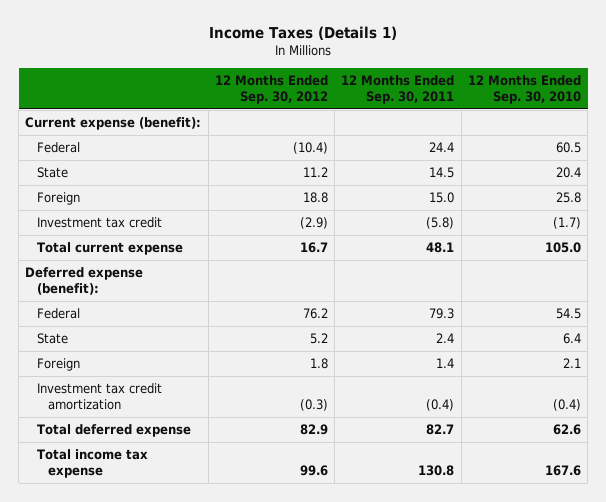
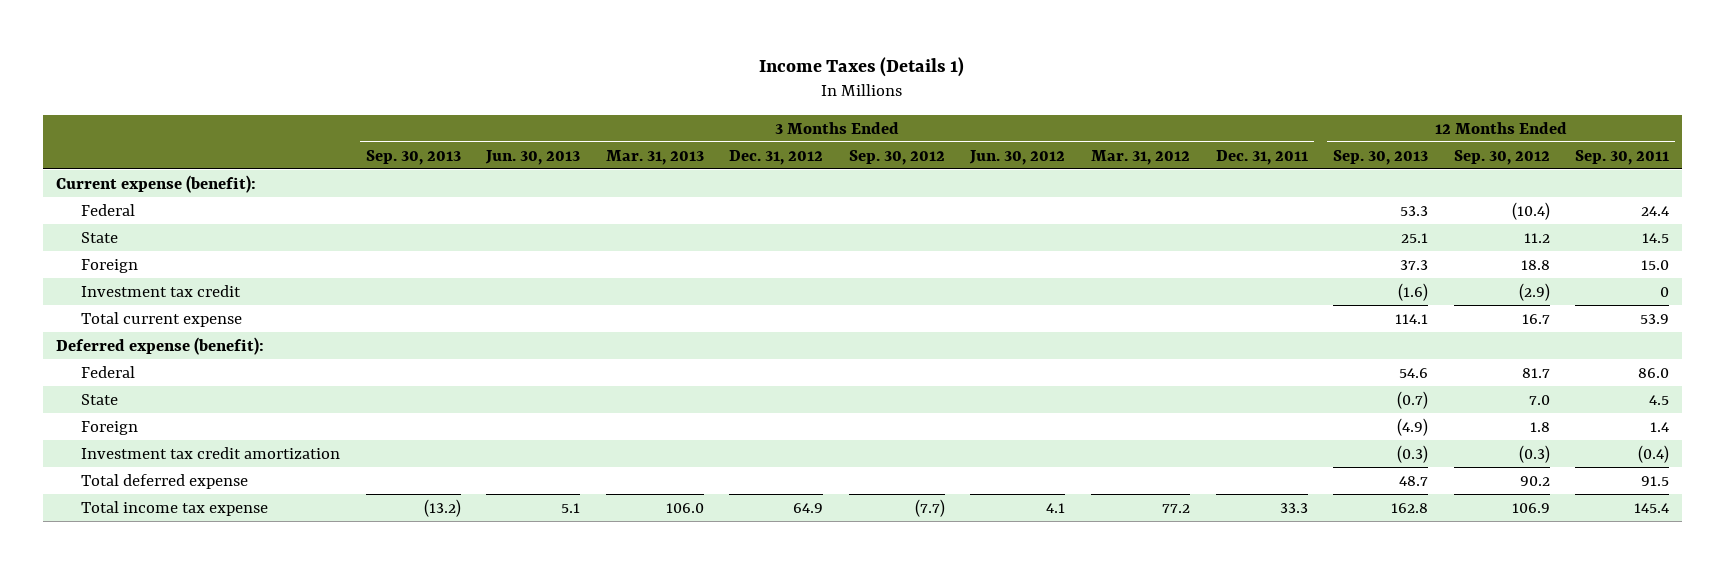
- | 12 Months Ended Sep. 30, 2012 | 12 Months Ended Sep. 30, 2011 | 12 Months Ended Sep. 30, 2010
+ | 3 Months Ended Sep. 30, 2013 | 3 Months Ended Jun. 30, 2013 | 3 Months Ended Mar. 31, 2013 | 3 Months Ended Dec. 31, 2012 | 3 Months Ended Sep. 30, 2012 | 3 Months Ended Jun. 30, 2012 | 3 Months Ended Mar. 31, 2012 | 3 Months Ended Dec. 31, 2011 | 12 Months Ended Sep. 30, 2013 | 12 Months Ended Sep. 30, 2012 | 12 Months Ended Sep. 30, 2011
- Investment tax credit | (2.9) | (5.8) | (1.7)
- Total current expense | 16.7 | 48.1 | 105.0
+ Investment tax credit | | | | | | | | | (1.6) | (2.9) | 0
+ Total current expense | | | | | | | | | 114.1 | 16.7 | 53.9
- Federal | 76.2 | 79.3 | 54.5
- State | 5.2 | 2.4 | 6.4
+ Federal | | | | | | | | | 54.6 | 81.7 | 86.0
+ State | | | | | | | | | (0.7) | 7.0 | 4.5
- Total deferred expense | 82.9 | 82.7 | 62.6
- Total income tax expense | 99.6 | 130.8 | 167.6
+ Total deferred expense | | | | | | | | | 48.7 | 90.2 | 91.5
+ Total income tax expense | (13.2) | 5.1 | 106.0 | 64.9 | (7.7) | 4.1 | 77.2 | 33.3 | 162.8 | 106.9 | 145.4

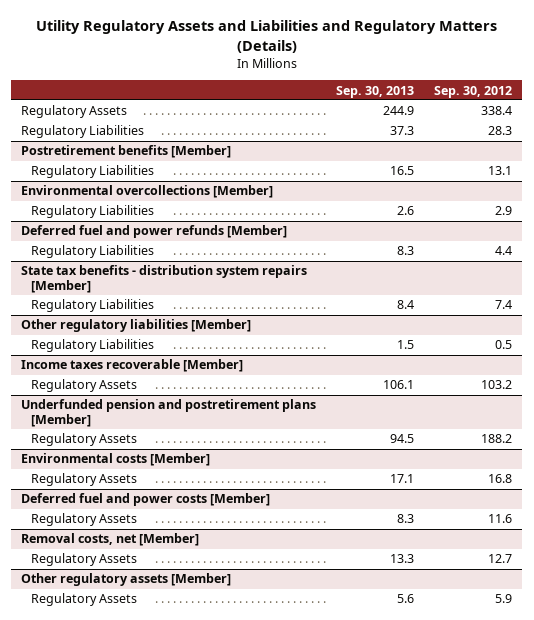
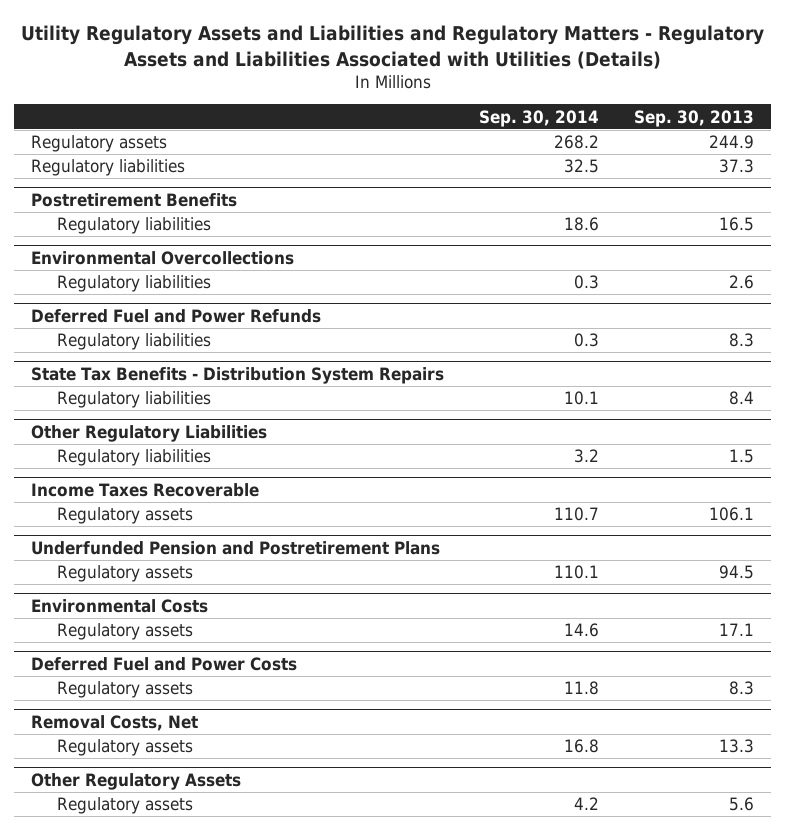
- Utility Regulatory Assets and Liabilities and Regulatory Matters (Details)
+ Utility Regulatory Assets and Liabilities and Regulatory Matters - Regulatory Assets and Liabilities Associated with Utilities (Details)
- | Sep. 30, 2013 | Sep. 30, 2012
+ | Sep. 30, 2014 | Sep. 30, 2013
- Regulatory Assets | 244.9 | 338.4
- Regulatory Liabilities | 37.3 | 28.3
- Postretirement benefits [Member]
- Regulatory Liabilities | 16.5 | 13.1
- Environmental overcollections [Member]
- Regulatory Liabilities | 2.6 | 2.9
- Deferred fuel and power refunds [Member]
- Regulatory Liabilities | 8.3 | 4.4
- State tax benefits - distribution system repairs [Member]
- Regulatory Liabilities | 8.4 | 7.4
- Other regulatory liabilities [Member]
- Regulatory Liabilities | 1.5 | 0.5
- Income taxes recoverable [Member]
- Regulatory Assets | 106.1 | 103.2
- Underfunded pension and postretirement plans [Member]
- Regulatory Assets | 94.5 | 188.2
- Environmental costs [Member]
- Regulatory Assets | 17.1 | 16.8
- Deferred fuel and power costs [Member]
- Regulatory Assets | 8.3 | 11.6
- Removal costs, net [Member]
- Regulatory Assets | 13.3 | 12.7
- Other regulatory assets [Member]
- Regulatory Assets | 5.6 | 5.9
+ Regulatory assets | 268.2 | 244.9
+ Regulatory liabilities | 32.5 | 37.3
+ Postretirement Benefits
+ Regulatory liabilities | 18.6 | 16.5
+ Environmental Overcollections
+ Regulatory liabilities | 0.3 | 2.6
+ Deferred Fuel and Power Refunds
+ Regulatory liabilities | 0.3 | 8.3
+ State Tax Benefits - Distribution System Repairs
+ Regulatory liabilities | 10.1 | 8.4
+ Other Regulatory Liabilities
+ Regulatory liabilities | 3.2 | 1.5
+ Income Taxes Recoverable
+ Regulatory assets | 110.7 | 106.1
+ Underfunded Pension and Postretirement Plans
+ Regulatory assets | 110.1 | 94.5
+ Environmental Costs
+ Regulatory assets | 14.6 | 17.1
+ Deferred Fuel and Power Costs
+ Regulatory assets | 11.8 | 8.3
+ Removal Costs, Net
+ Regulatory assets | 16.8 | 13.3
+ Other Regulatory Assets
+ Regulatory assets | 4.2 | 5.6

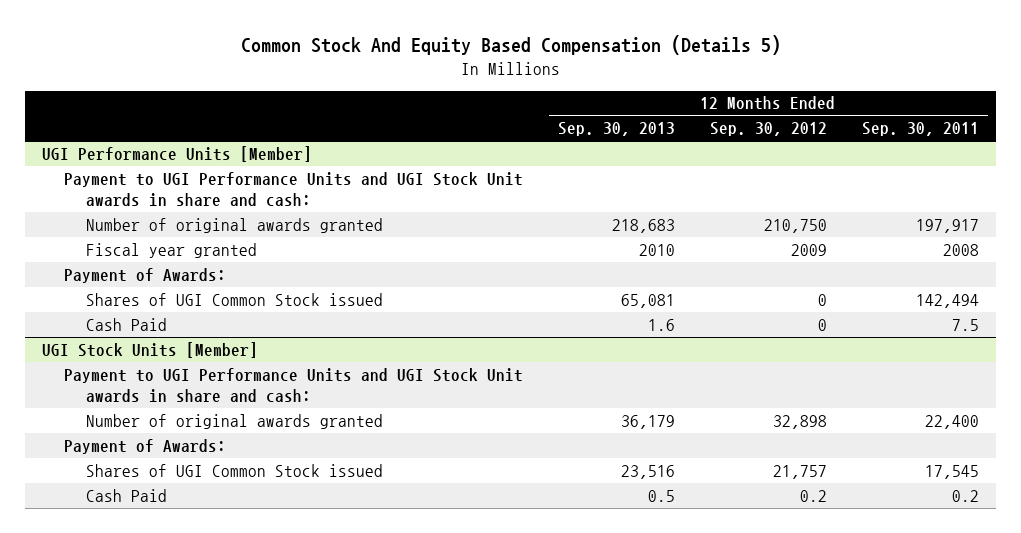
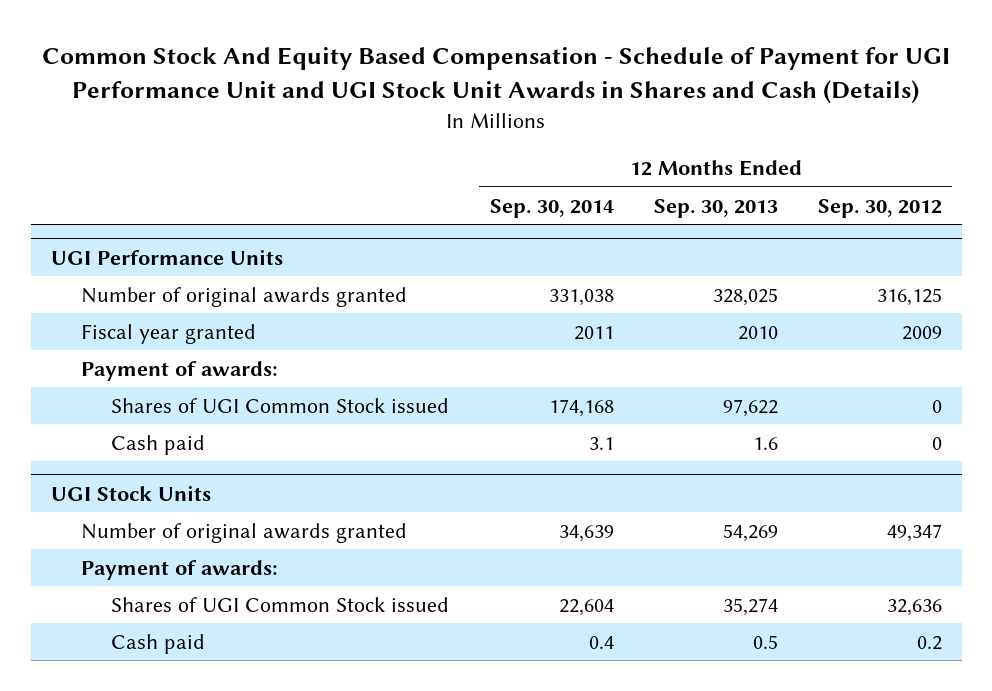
- Common Stock And Equity Based Compensation (Details 5)
+ Common Stock And Equity Based Compensation - Schedule of Payment for UGI Performance Unit and UGI Stock Unit Awards in Shares and Cash (Details)
- | 12 Months Ended Sep. 30, 2013 | 12 Months Ended Sep. 30, 2012 | 12 Months Ended Sep. 30, 2011
+ | 12 Months Ended Sep. 30, 2014 | 12 Months Ended Sep. 30, 2013 | 12 Months Ended Sep. 30, 2012
- UGI Performance Units [Member]
- Payment to UGI Performance Units and UGI Stock Unit awards in share and cash:
- Number of original awards granted | 218,683 | 210,750 | 197,917
+ UGI Performance Units
+ Number of original awards granted | 331,038 | 328,025 | 316,125
- Payment of Awards:
- Shares of UGI Common Stock issued | 65,081 | 0 | 142,494
- Cash Paid | 1.6 | 0 | 7.5
- UGI Stock Units [Member]
- Payment to UGI Performance Units and UGI Stock Unit awards in share and cash:
- Number of original awards granted | 36,179 | 32,898 | 22,400
- Payment of Awards:
- Shares of UGI Common Stock issued | 23,516 | 21,757 | 17,545
- Cash Paid | 0.5 | 0.2 | 0.2
+ Payment of awards:
+ Shares of UGI Common Stock issued | 174,168 | 97,622 | 0
+ Cash paid | 3.1 | 1.6 | 0
+ UGI Stock Units
+ Number of original awards granted | 34,639 | 54,269 | 49,347
+ Payment of awards:
+ Shares of UGI Common Stock issued | 22,604 | 35,274 | 32,636
+ Cash paid | 0.4 | 0.5 | 0.2

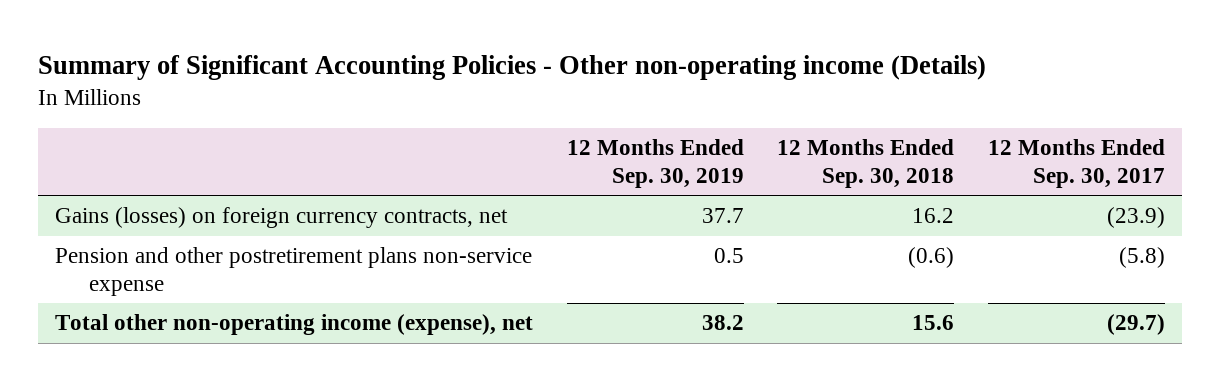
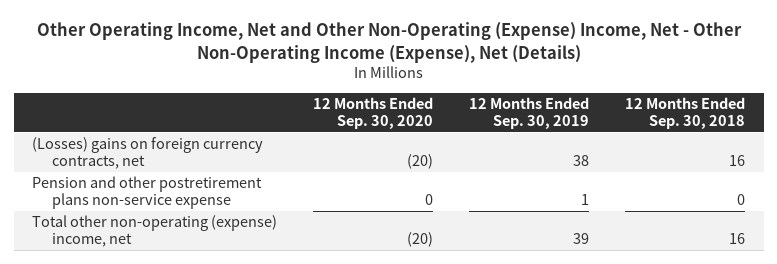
- Summary of Significant Accounting Policies - Other non-operating income (Details)
+ Other Operating Income, Net and Other Non-Operating (Expense) Income, Net - Other Non-Operating Income (Expense), Net (Details)
- | 12 Months Ended Sep. 30, 2019 | 12 Months Ended Sep. 30, 2018 | 12 Months Ended Sep. 30, 2017
+ | 12 Months Ended Sep. 30, 2020 | 12 Months Ended Sep. 30, 2019 | 12 Months Ended Sep. 30, 2018
- Gains (losses) on foreign currency contracts, net | 37.7 | 16.2 | (23.9)
- Pension and other postretirement plans non-service expense | 0.5 | (0.6) | (5.8)
- Total other non-operating income (expense), net | 38.2 | 15.6 | (29.7)
+ (Losses) gains on foreign currency contracts, net | (20) | 38 | 16
+ Pension and other postretirement plans non-service expense | 0 | 1 | 0
+ Total other non-operating (expense) income, net | (20) | 39 | 16

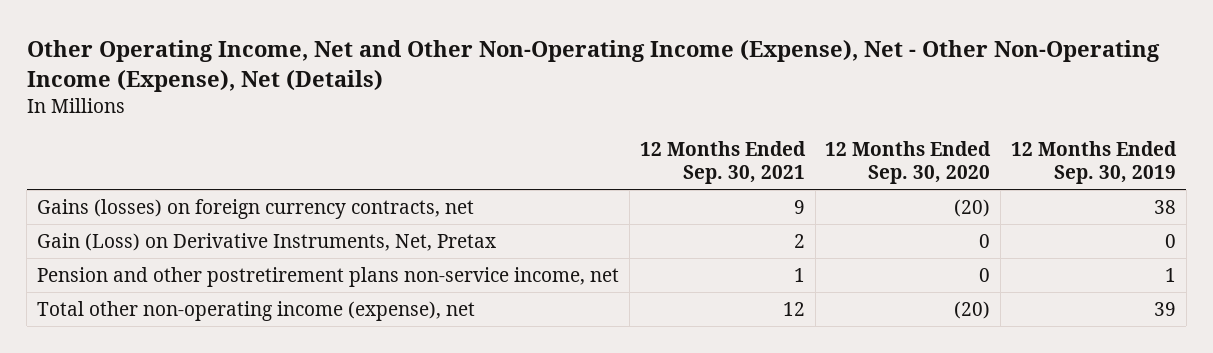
- Other Operating Income, Net and Other Non-Operating (Expense) Income, Net - Other Non-Operating Income (Expense), Net (Details)
+ Other Operating Income, Net and Other Non-Operating Income (Expense), Net - Other Non-Operating Income (Expense), Net (Details)
- | 12 Months Ended Sep. 30, 2020 | 12 Months Ended Sep. 30, 2019 | 12 Months Ended Sep. 30, 2018
+ | 12 Months Ended Sep. 30, 2021 | 12 Months Ended Sep. 30, 2020 | 12 Months Ended Sep. 30, 2019
- (Losses) gains on foreign currency contracts, net | (20) | 38 | 16
- Pension and other postretirement plans non-service expense | 0 | 1 | 0
- Total other non-operating (expense) income, net | (20) | 39 | 16
+ Gains (losses) on foreign currency contracts, net | 9 | (20) | 38
+ Gain (Loss) on Derivative Instruments, Net, Pretax | 2 | 0 | 0
+ Pension and other postretirement plans non-service income, net | 1 | 0 | 1
+ Total other non-operating income (expense), net | 12 | (20) | 39

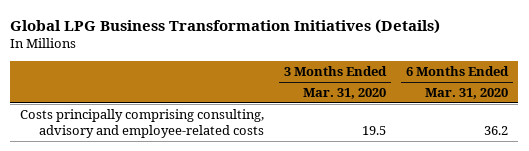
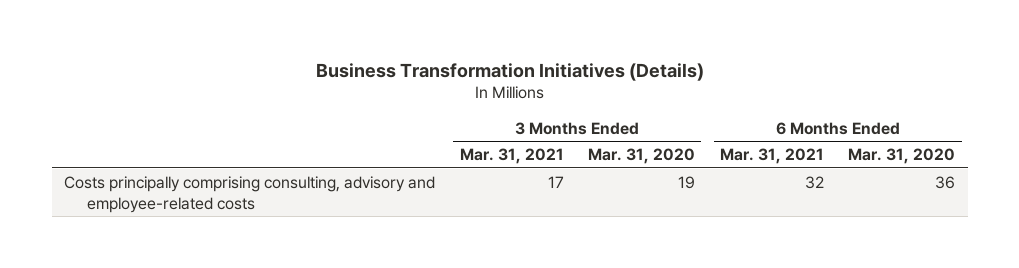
- Global LPG Business Transformation Initiatives (Details)
+ Business Transformation Initiatives (Details)
- | 3 Months Ended Mar. 31, 2020 | 6 Months Ended Mar. 31, 2020
+ | 3 Months Ended Mar. 31, 2021 | 3 Months Ended Mar. 31, 2020 | 6 Months Ended Mar. 31, 2021 | 6 Months Ended Mar. 31, 2020
- Costs principally comprising consulting, advisory and employee-related costs | 19.5 | 36.2
+ Costs principally comprising consulting, advisory and employee-related costs | 17 | 19 | 32 | 36

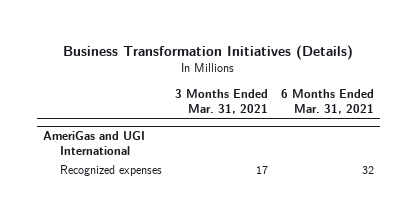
- | 3 Months Ended Mar. 31, 2021 | 3 Months Ended Mar. 31, 2020 | 6 Months Ended Mar. 31, 2021 | 6 Months Ended Mar. 31, 2020
+ | 3 Months Ended Mar. 31, 2021 | 6 Months Ended Mar. 31, 2021
- Costs principally comprising consulting, advisory and employee-related costs | 17 | 19 | 32 | 36
+ AmeriGas and UGI International
+ Recognized expenses | 17 | 32

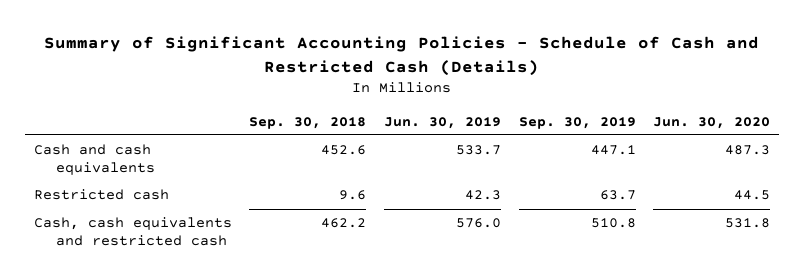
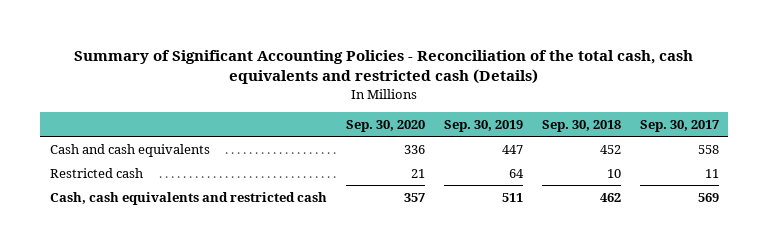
- Summary of Significant Accounting Policies - Schedule of Cash and Restricted Cash (Details)
+ Summary of Significant Accounting Policies - Reconciliation of the total cash, cash equivalents and restricted cash (Details)
- | Sep. 30, 2018 | Jun. 30, 2019 | Sep. 30, 2019 | Jun. 30, 2020
+ | Sep. 30, 2020 | Sep. 30, 2019 | Sep. 30, 2018 | Sep. 30, 2017
- Cash and cash equivalents | 452.6 | 533.7 | 447.1 | 487.3
- Restricted cash | 9.6 | 42.3 | 63.7 | 44.5
- Cash, cash equivalents and restricted cash | 462.2 | 576.0 | 510.8 | 531.8
+ Cash and cash equivalents | 336 | 447 | 452 | 558
+ Restricted cash | 21 | 64 | 10 | 11
+ Cash, cash equivalents and restricted cash | 357 | 511 | 462 | 569

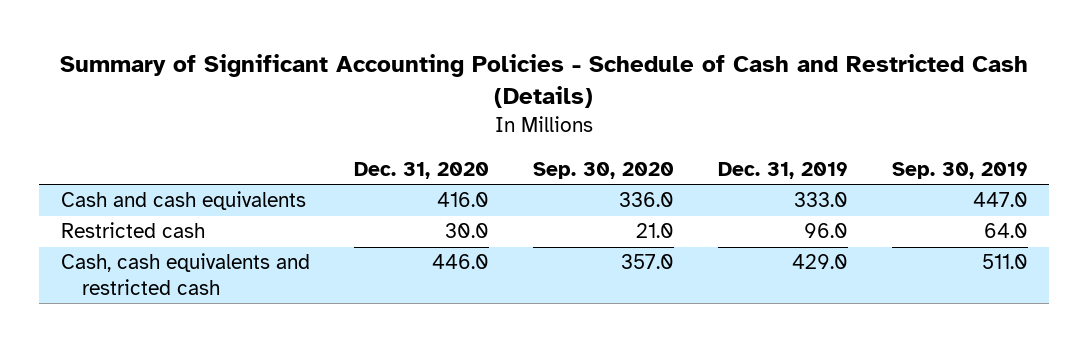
- Summary of Significant Accounting Policies - Reconciliation of the total cash, cash equivalents and restricted cash (Details)
+ Summary of Significant Accounting Policies - Schedule of Cash and Restricted Cash (Details)
- | Sep. 30, 2020 | Sep. 30, 2019 | Sep. 30, 2018 | Sep. 30, 2017
+ | Dec. 31, 2020 | Sep. 30, 2020 | Dec. 31, 2019 | Sep. 30, 2019
- Cash and cash equivalents | 336 | 447 | 452 | 558
- Restricted cash | 21 | 64 | 10 | 11
- Cash, cash equivalents and restricted cash | 357 | 511 | 462 | 569
+ Cash and cash equivalents | 416.0 | 336.0 | 333.0 | 447.0
+ Restricted cash | 30.0 | 21.0 | 96.0 | 64.0
+ Cash, cash equivalents and restricted cash | 446.0 | 357.0 | 429.0 | 511.0

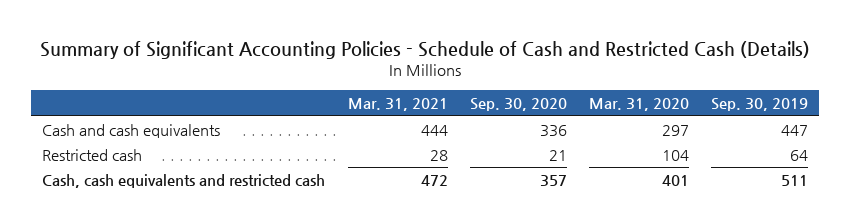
- | Dec. 31, 2020 | Sep. 30, 2020 | Dec. 31, 2019 | Sep. 30, 2019
+ | Mar. 31, 2021 | Sep. 30, 2020 | Mar. 31, 2020 | Sep. 30, 2019
- Cash and cash equivalents | 416.0 | 336.0 | 333.0 | 447.0
- Restricted cash | 30.0 | 21.0 | 96.0 | 64.0
- Cash, cash equivalents and restricted cash | 446.0 | 357.0 | 429.0 | 511.0
+ Cash and cash equivalents | 444 | 336 | 297 | 447
+ Restricted cash | 28 | 21 | 104 | 64
+ Cash, cash equivalents and restricted cash | 472 | 357 | 401 | 511

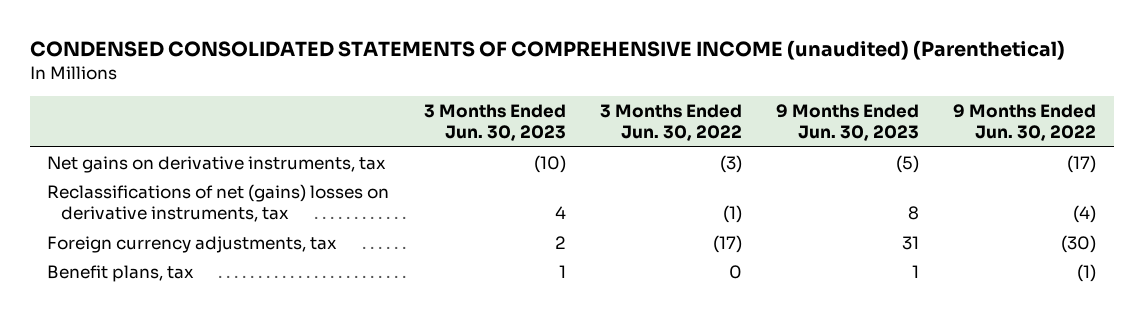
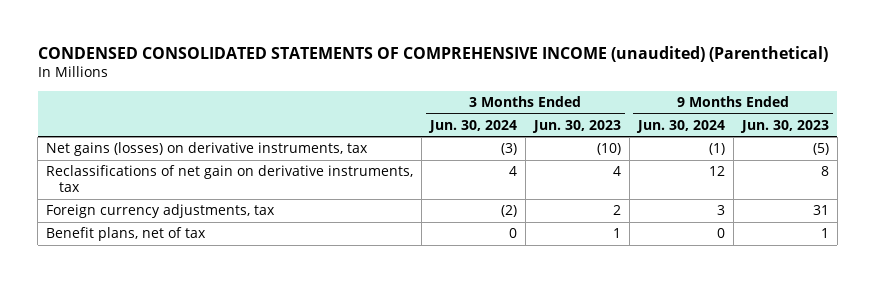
- | 3 Months Ended Jun. 30, 2023 | 3 Months Ended Jun. 30, 2022 | 9 Months Ended Jun. 30, 2023 | 9 Months Ended Jun. 30, 2022
+ | 3 Months Ended Jun. 30, 2024 | 3 Months Ended Jun. 30, 2023 | 9 Months Ended Jun. 30, 2024 | 9 Months Ended Jun. 30, 2023
- Net gains on derivative instruments, tax | (10) | (3) | (5) | (17)
- Reclassifications of net (gains) losses on derivative instruments, tax | 4 | (1) | 8 | (4)
+ Net gains (losses) on derivative instruments, tax | (3) | (10) | (1) | (5)
+ Reclassifications of net gain on derivative instruments, tax | 4 | 4 | 12 | 8
- Benefit plans, tax | 1 | 0 | 1 | (1)
+ Benefit plans, net of tax | 0 | 1 | 0 | 1

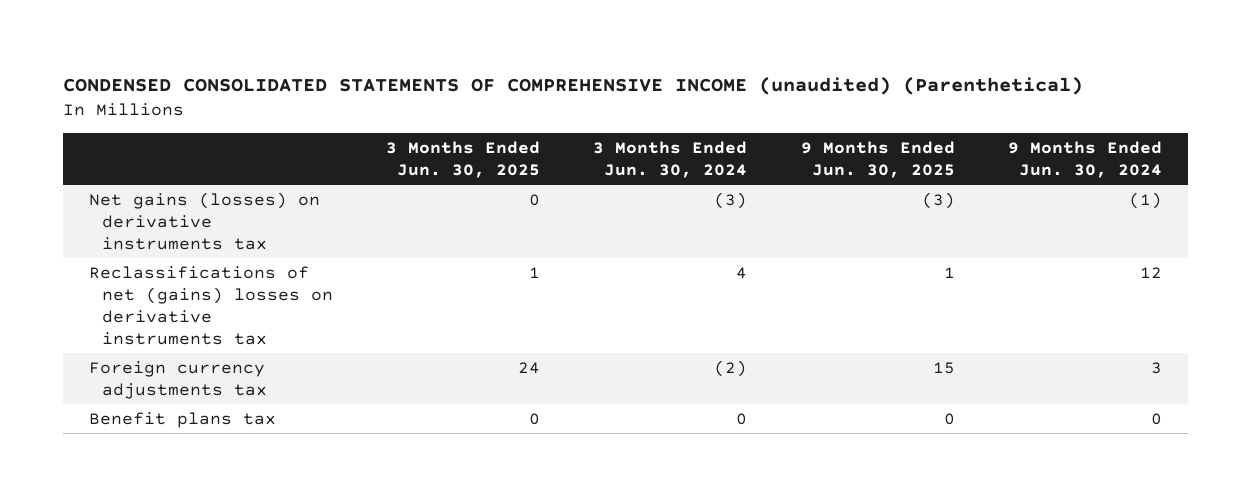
- | 3 Months Ended Jun. 30, 2024 | 3 Months Ended Jun. 30, 2023 | 9 Months Ended Jun. 30, 2024 | 9 Months Ended Jun. 30, 2023
+ | 3 Months Ended Jun. 30, 2025 | 3 Months Ended Jun. 30, 2024 | 9 Months Ended Jun. 30, 2025 | 9 Months Ended Jun. 30, 2024
- Net gains (losses) on derivative instruments, tax | (3) | (10) | (1) | (5)
- Reclassifications of net gain on derivative instruments, tax | 4 | 4 | 12 | 8
- Foreign currency adjustments, tax | (2) | 2 | 3 | 31
- Benefit plans, net of tax | 0 | 1 | 0 | 1
+ Net gains (losses) on derivative instruments tax | 0 | (3) | (3) | (1)
+ Reclassifications of net (gains) losses on derivative instruments tax | 1 | 4 | 1 | 12
+ Foreign currency adjustments tax | 24 | (2) | 15 | 3
+ Benefit plans tax | 0 | 0 | 0 | 0

